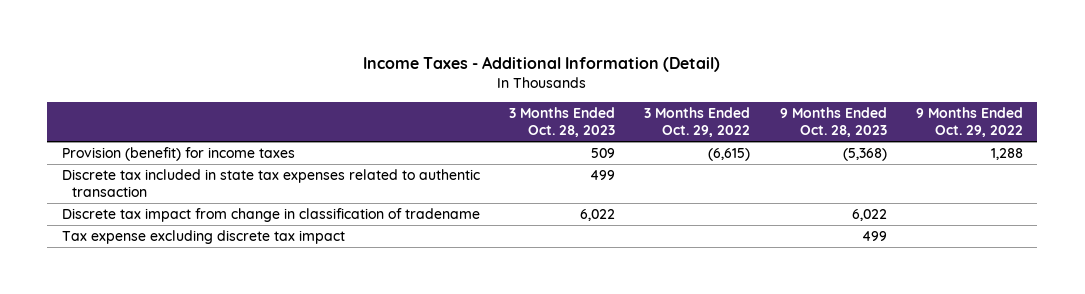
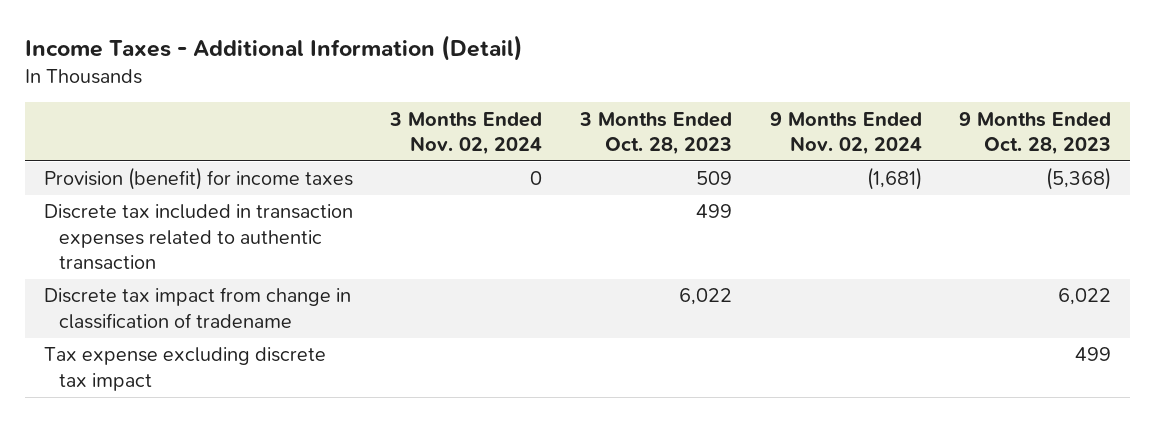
- | 3 Months Ended Oct. 28, 2023 | 3 Months Ended Oct. 29, 2022 | 9 Months Ended Oct. 28, 2023 | 9 Months Ended Oct. 29, 2022
+ | 3 Months Ended Nov. 02, 2024 | 3 Months Ended Oct. 28, 2023 | 9 Months Ended Nov. 02, 2024 | 9 Months Ended Oct. 28, 2023
- Discrete tax included in state tax expenses related to authentic transaction | 499 | | |
+ Discrete tax included in transaction expenses related to authentic transaction | | 499 | |

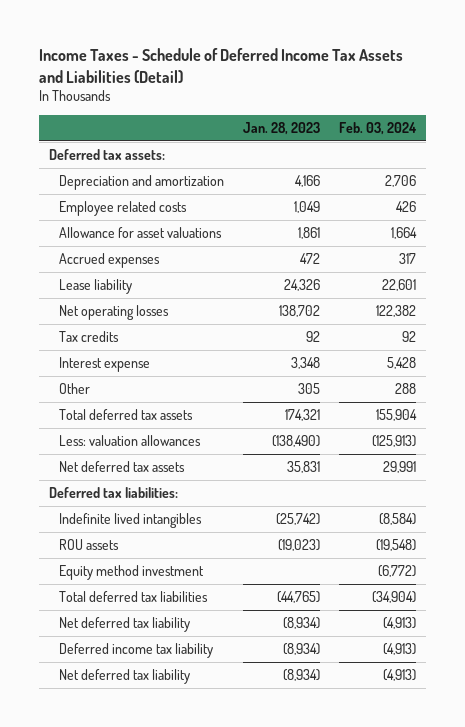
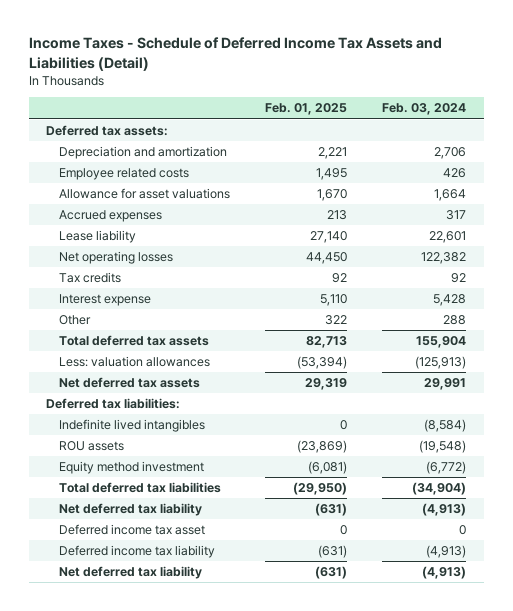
- | Jan. 28, 2023 | Feb. 03, 2024
+ | Feb. 01, 2025 | Feb. 03, 2024
+ Deferred income tax asset | 0 | 0

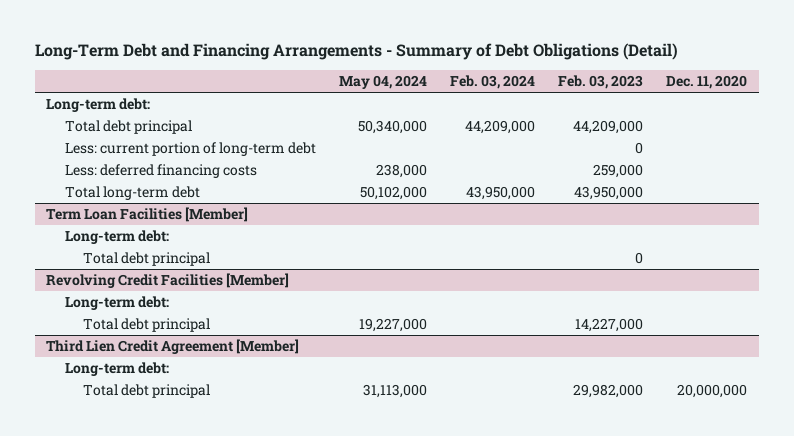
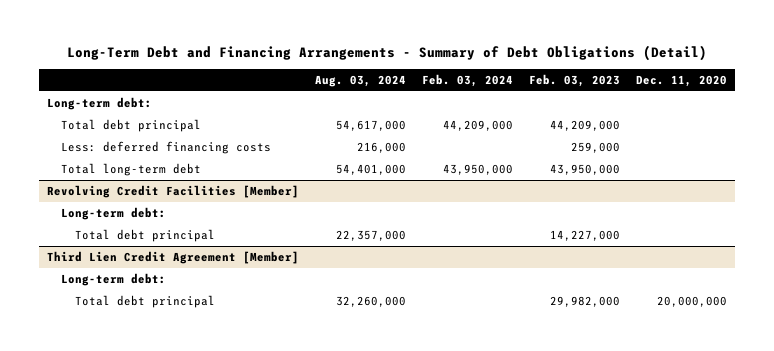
- | May 04, 2024 | Feb. 03, 2024 | Feb. 03, 2023 | Dec. 11, 2020
+ | Aug. 03, 2024 | Feb. 03, 2024 | Feb. 03, 2023 | Dec. 11, 2020
- Less: current portion of long-term debt | | | 0 |
- Term Loan Facilities [Member]
- Long-term debt:
- Total debt principal | | | 0 |

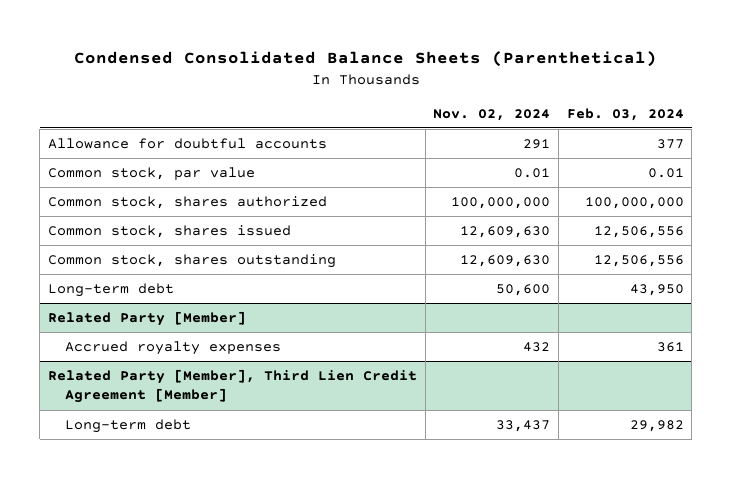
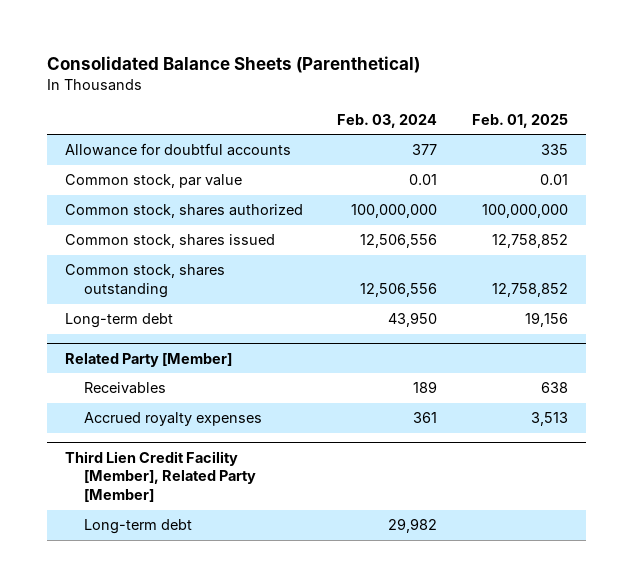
- Condensed Consolidated Balance Sheets (Parenthetical)
+ Consolidated Balance Sheets (Parenthetical)
- | Nov. 02, 2024 | Feb. 03, 2024
+ | Feb. 03, 2024 | Feb. 01, 2025
@ Related Party [Member]
+ Receivables | 189 | 638
- Related Party [Member], Third Lien Credit Agreement [Member]
+ Third Lien Credit Facility [Member], Related Party [Member]

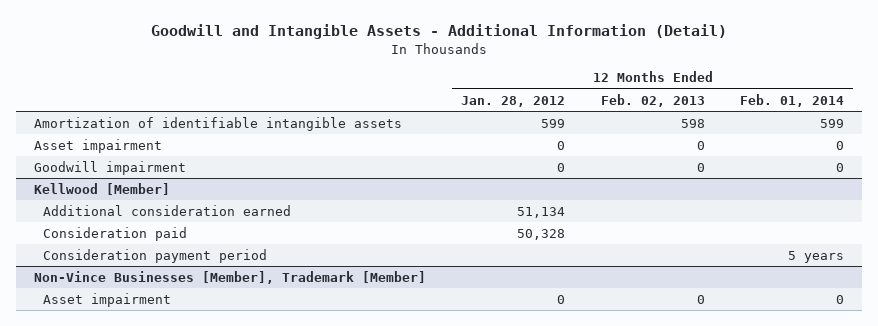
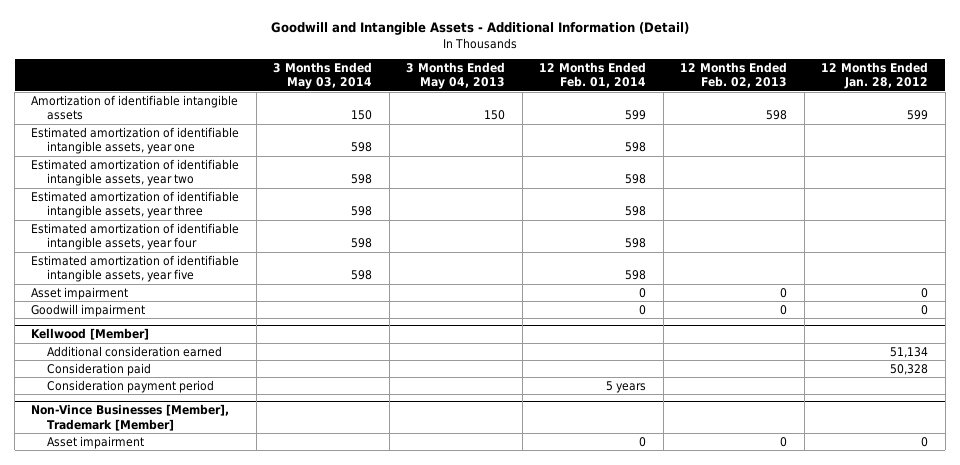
- | 12 Months Ended Jan. 28, 2012 | 12 Months Ended Feb. 02, 2013 | 12 Months Ended Feb. 01, 2014
+ | 3 Months Ended May 03, 2014 | 3 Months Ended May 04, 2013 | 12 Months Ended Feb. 01, 2014 | 12 Months Ended Feb. 02, 2013 | 12 Months Ended Jan. 28, 2012
+ Estimated amortization of identifiable intangible assets, year one | 598 | | 598 | |
+ Estimated amortization of identifiable intangible assets, year two | 598 | | 598 | |
+ Estimated amortization of identifiable intangible assets, year three | 598 | | 598 | |
+ Estimated amortization of identifiable intangible assets, year four | 598 | | 598 | |
+ Estimated amortization of identifiable intangible assets, year five | 598 | | 598 | |

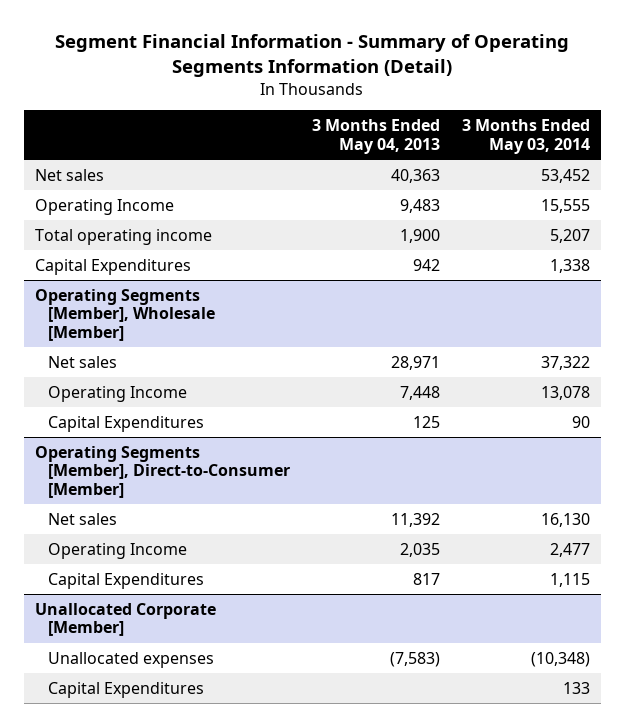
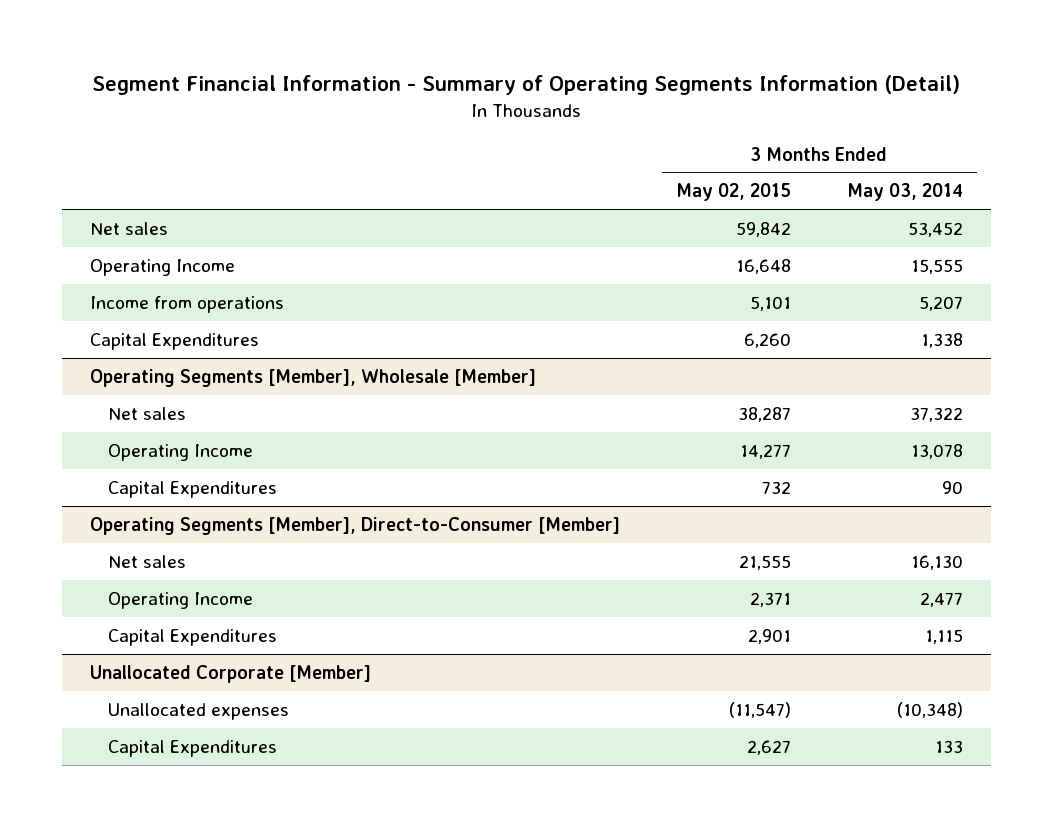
- | 3 Months Ended May 04, 2013 | 3 Months Ended May 03, 2014
+ | 3 Months Ended May 02, 2015 | 3 Months Ended May 03, 2014
- Total operating income | 1,900 | 5,207
+ Income from operations | 5,101 | 5,207

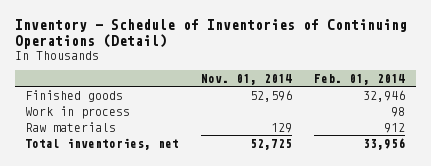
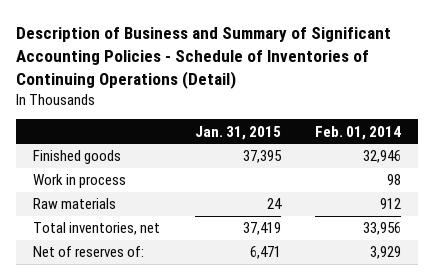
- Inventory - Schedule of Inventories of Continuing Operations (Detail)
+ Description of Business and Summary of Significant Accounting Policies - Schedule of Inventories of Continuing Operations (Detail)
- | Nov. 01, 2014 | Feb. 01, 2014
+ | Jan. 31, 2015 | Feb. 01, 2014
+ Net of reserves of: | 6,471 | 3,929

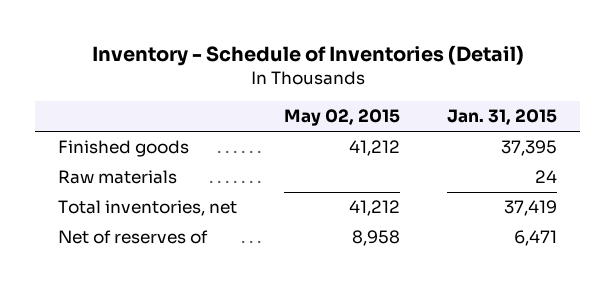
- Description of Business and Summary of Significant Accounting Policies - Schedule of Inventories of Continuing Operations (Detail)
+ Inventory - Schedule of Inventories (Detail)
- | Jan. 31, 2015 | Feb. 01, 2014
+ | May 02, 2015 | Jan. 31, 2015
- Work in process | | 98
- Net of reserves of: | 6,471 | 3,929
+ Net of reserves of | 8,958 | 6,471

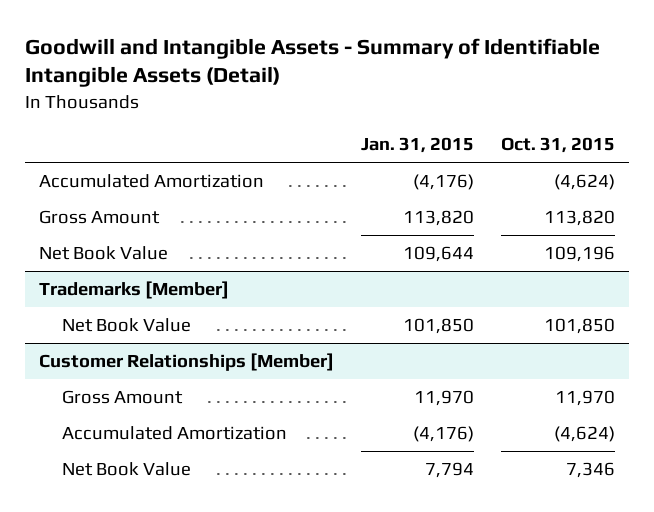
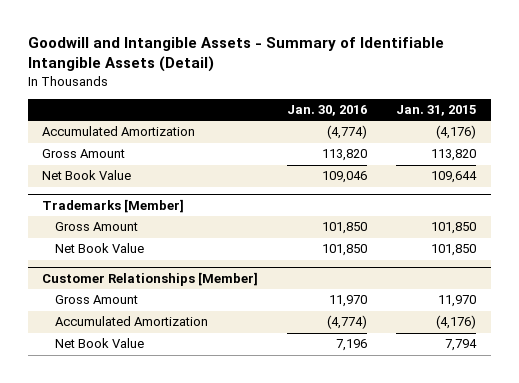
- | Jan. 31, 2015 | Oct. 31, 2015
+ | Jan. 30, 2016 | Jan. 31, 2015
@ Trademarks [Member]
+ Gross Amount | 101,850 | 101,850

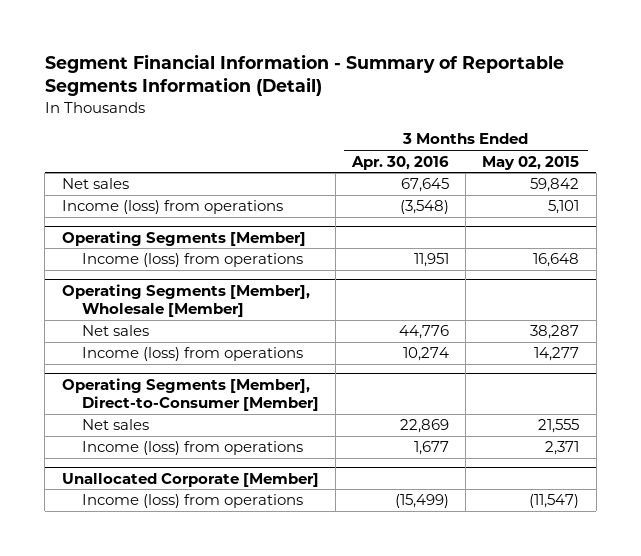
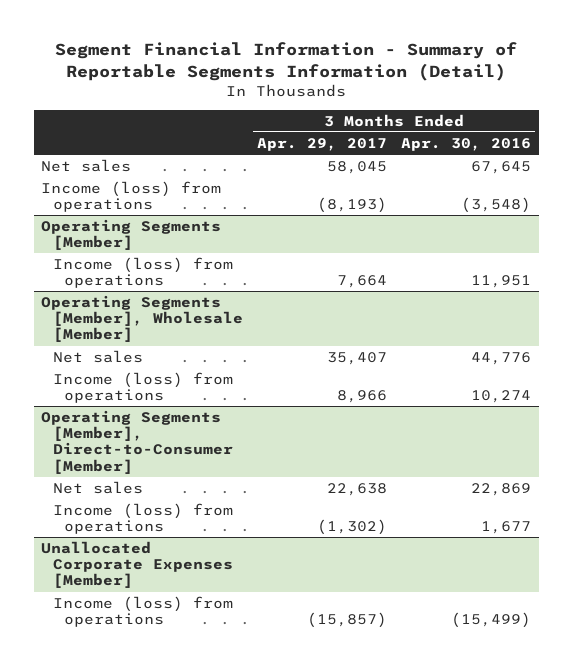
- | 3 Months Ended Apr. 30, 2016 | 3 Months Ended May 02, 2015
+ | 3 Months Ended Apr. 29, 2017 | 3 Months Ended Apr. 30, 2016
- Unallocated Corporate [Member]
+ Unallocated Corporate Expenses [Member]

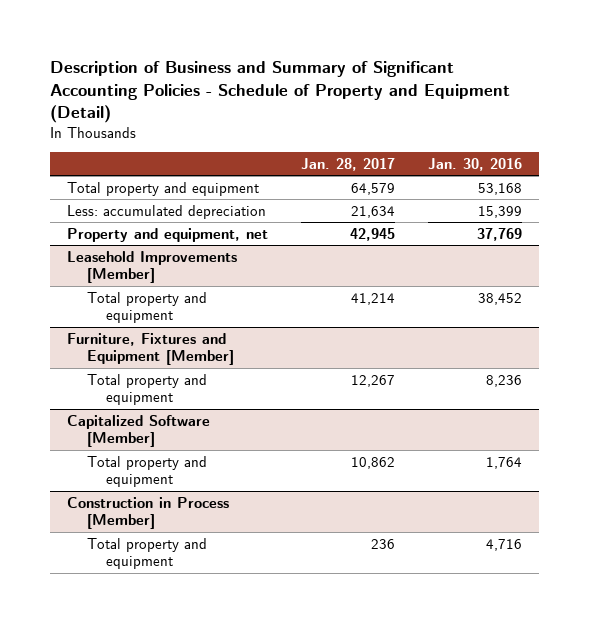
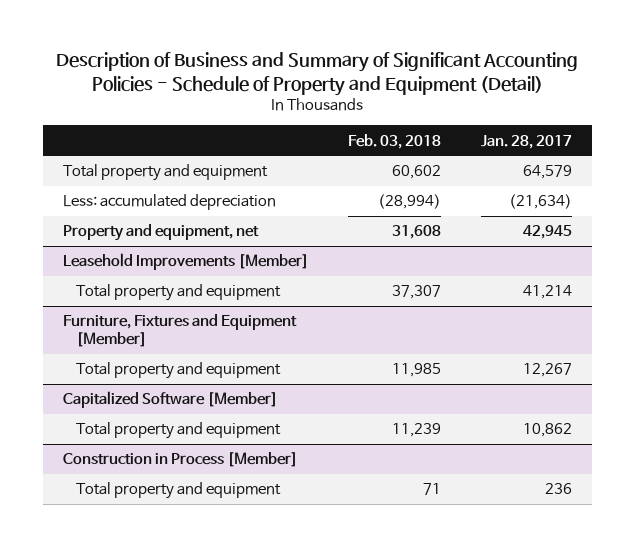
- | Jan. 28, 2017 | Jan. 30, 2016
+ | Feb. 03, 2018 | Jan. 28, 2017
- Less: accumulated depreciation | 21,634 | 15,399
+ Less: accumulated depreciation | (28,994) | (21,634)

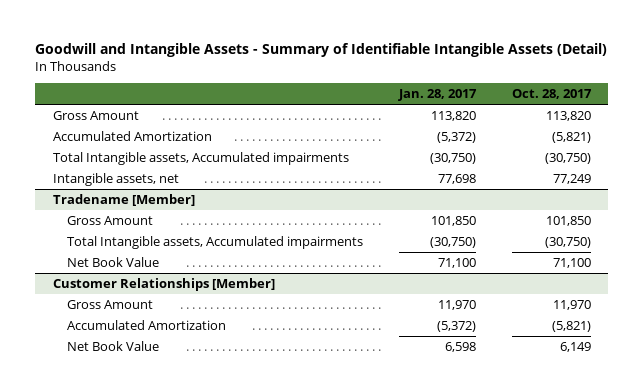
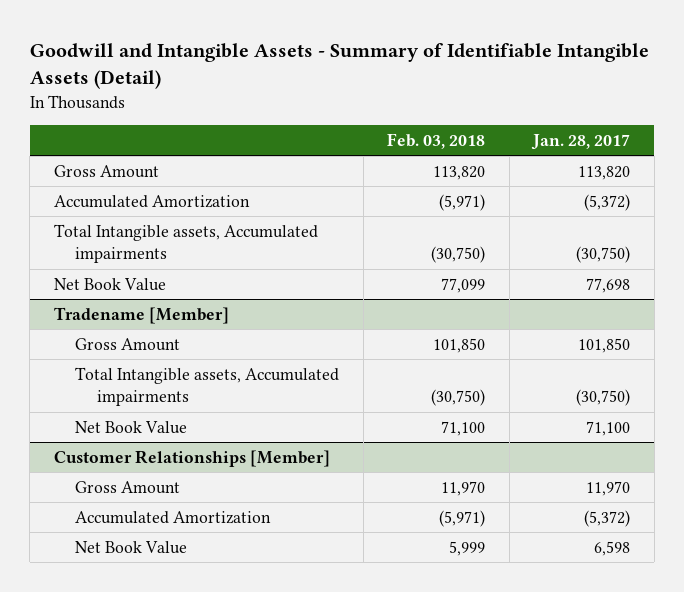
- | Jan. 28, 2017 | Oct. 28, 2017
+ | Feb. 03, 2018 | Jan. 28, 2017
- Intangible assets, net | 77,698 | 77,249
+ Net Book Value | 77,099 | 77,698

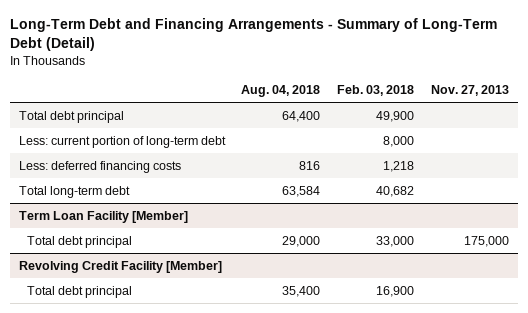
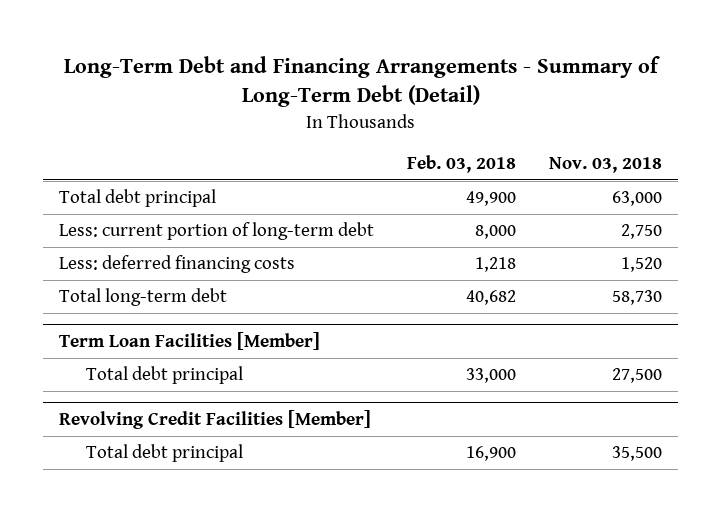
- | Aug. 04, 2018 | Feb. 03, 2018 | Nov. 27, 2013
+ | Feb. 03, 2018 | Nov. 03, 2018
- Term Loan Facility [Member]
+ Term Loan Facilities [Member]
- Revolving Credit Facility [Member]
+ Revolving Credit Facilities [Member]

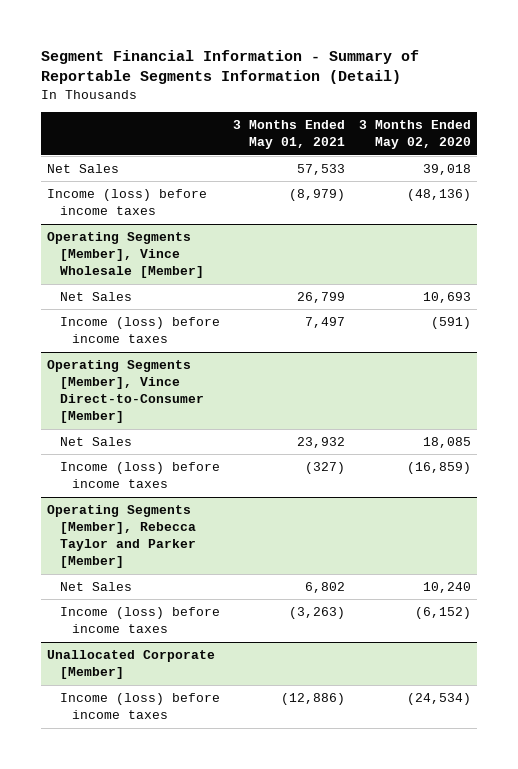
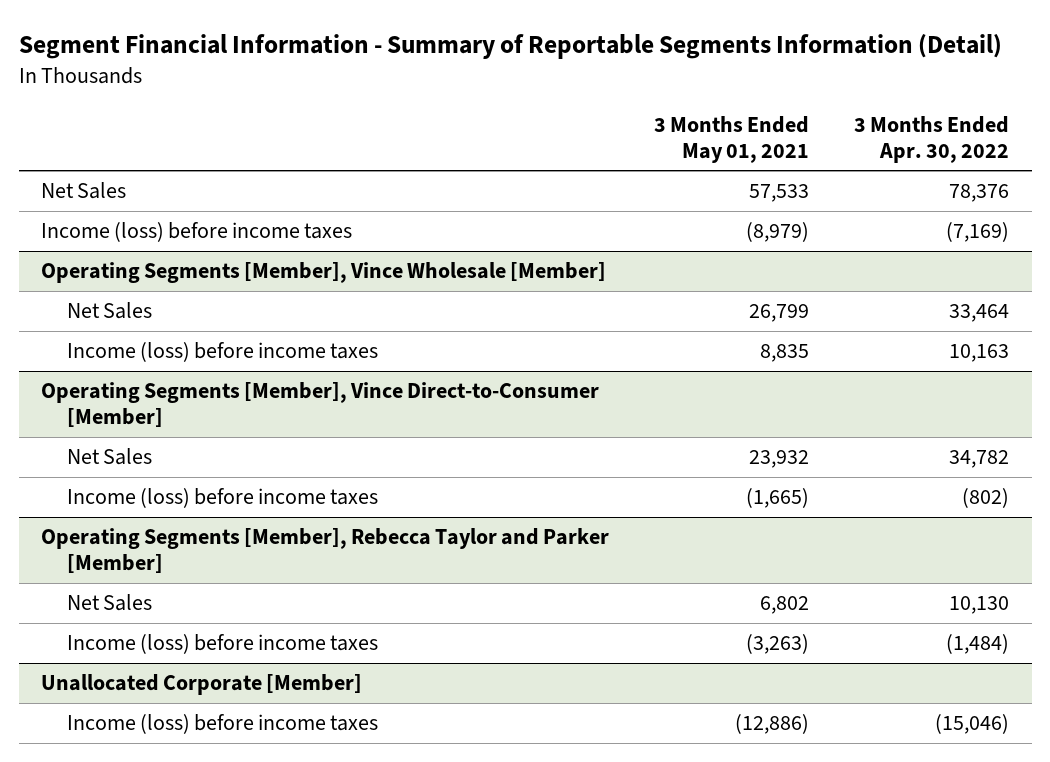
- | 3 Months Ended May 01, 2021 | 3 Months Ended May 02, 2020
+ | 3 Months Ended May 01, 2021 | 3 Months Ended Apr. 30, 2022
@ Operating Segments [Member], Vince Wholesale [Member]
- Income (loss) before income taxes | 7,497 | (591)
+ Income (loss) before income taxes | 8,835 | 10,163
@ Operating Segments [Member], Vince Direct-to-Consumer [Member]
- Income (loss) before income taxes | (327) | (16,859)
+ Income (loss) before income taxes | (1,665) | (802)

